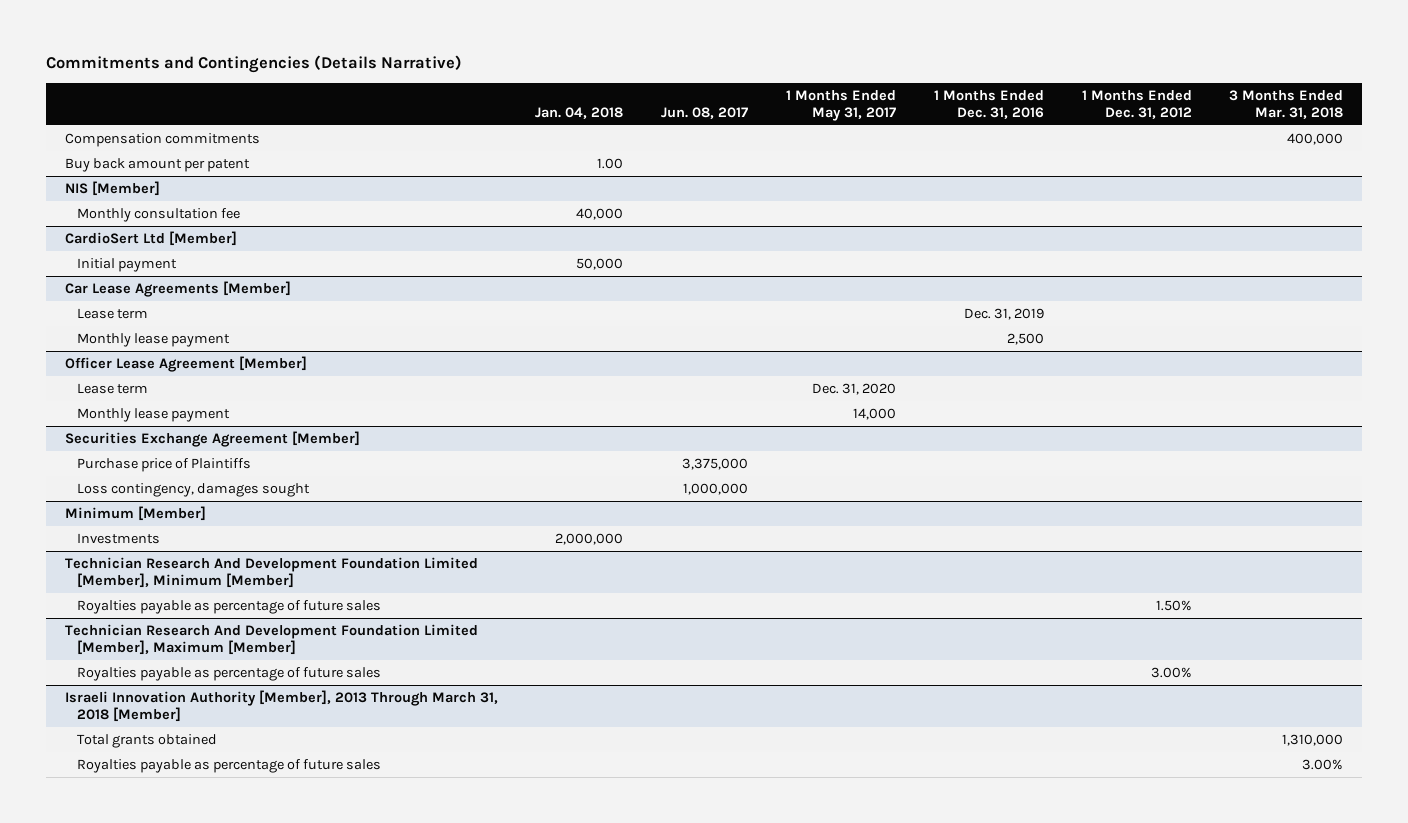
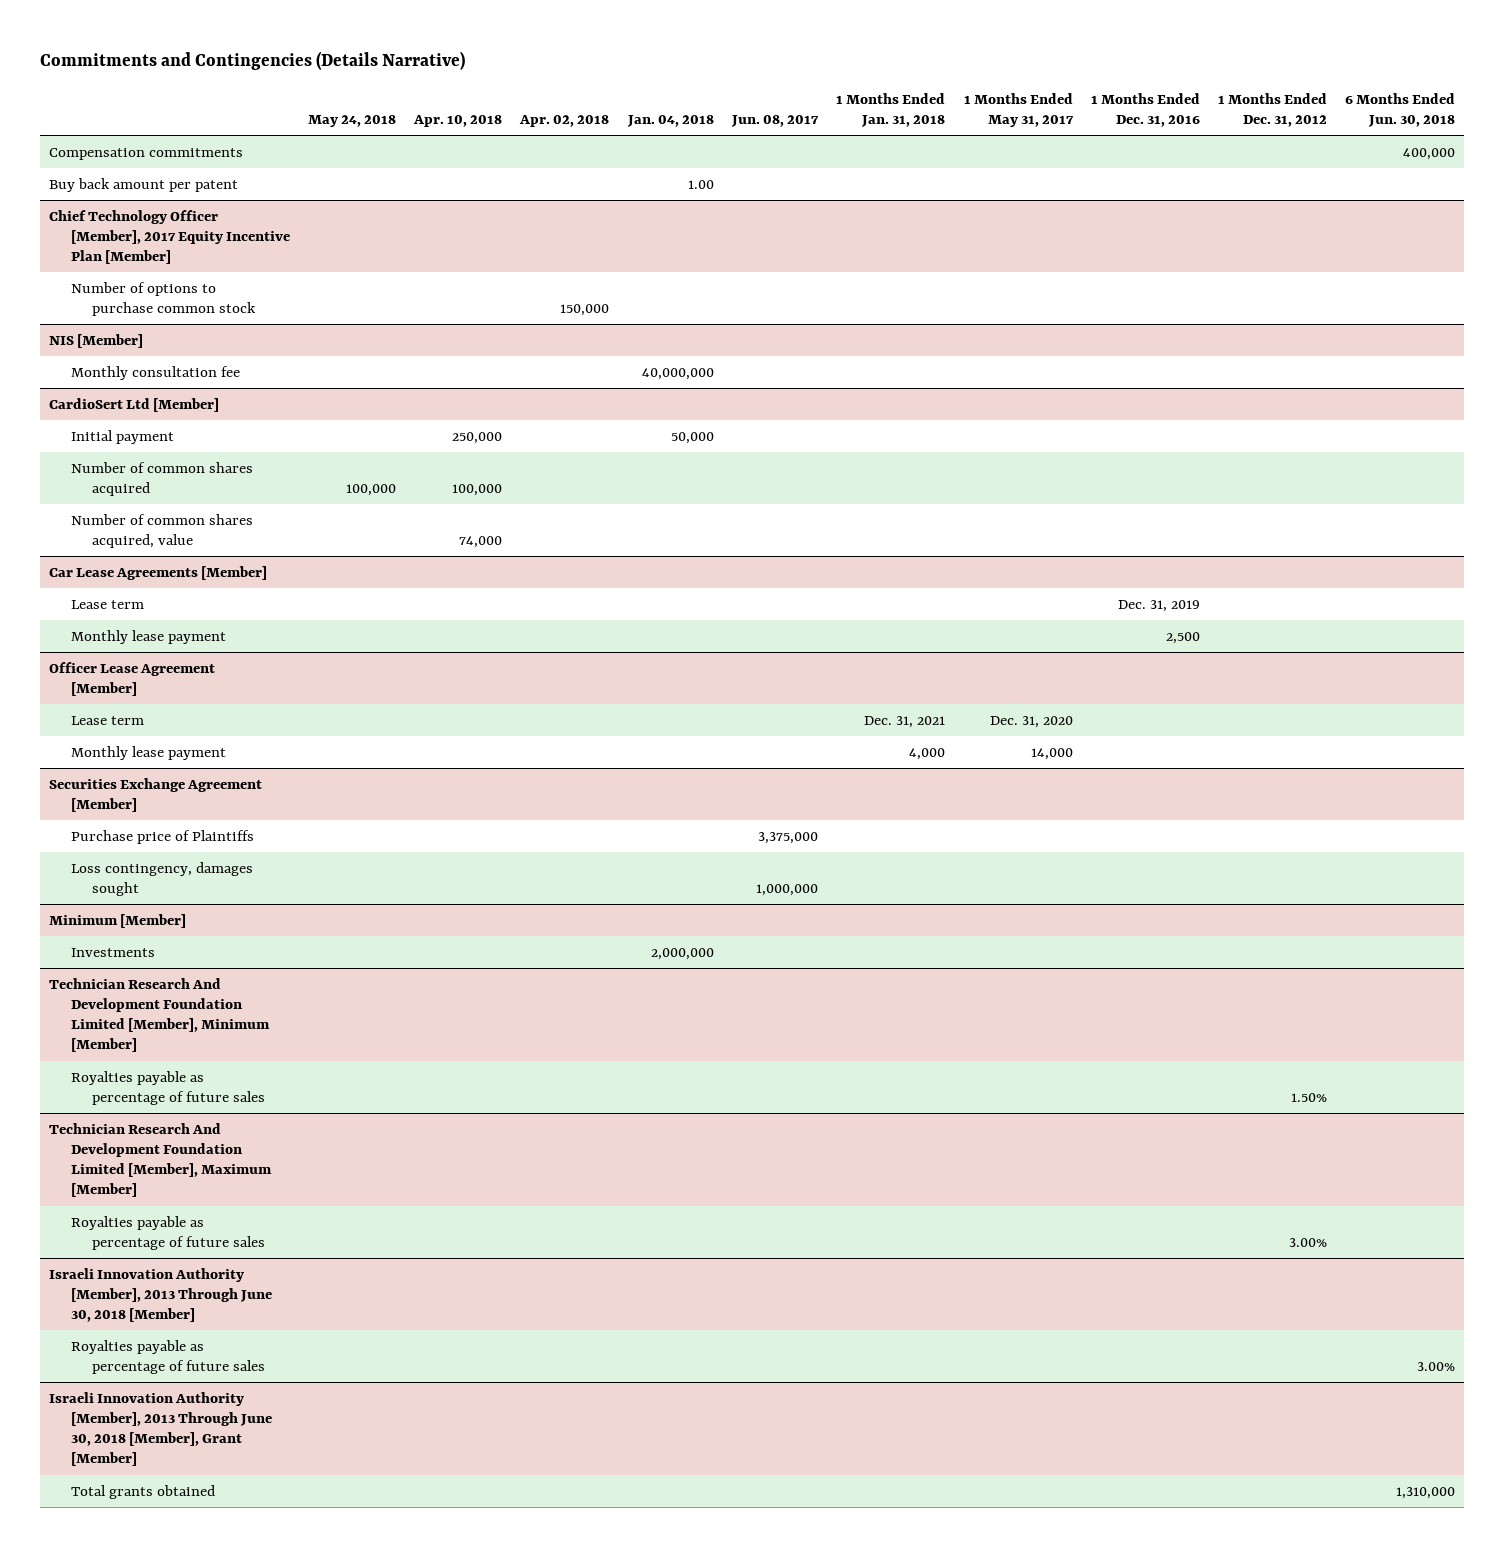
- | Jan. 04, 2018 | Jun. 08, 2017 | 1 Months Ended May 31, 2017 | 1 Months Ended Dec. 31, 2016 | 1 Months Ended Dec. 31, 2012 | 3 Months Ended Mar. 31, 2018
+ | May 24, 2018 | Apr. 10, 2018 | Apr. 02, 2018 | Jan. 04, 2018 | Jun. 08, 2017 | 1 Months Ended Jan. 31, 2018 | 1 Months Ended May 31, 2017 | 1 Months Ended Dec. 31, 2016 | 1 Months Ended Dec. 31, 2012 | 6 Months Ended Jun. 30, 2018
+ Chief Technology Officer [Member], 2017 Equity Incentive Plan [Member]
+ Number of options to purchase common stock | | | 150,000 | | | | | | |
@ NIS [Member]
- Monthly consultation fee | 40,000 | | | | |
+ Monthly consultation fee | | | | 40,000,000 | | | | | |
@ CardioSert Ltd [Member]
+ Number of common shares acquired | 100,000 | 100,000 | | | | | | | |
+ Number of common shares acquired, value | | 74,000 | | | | | | | |
- Israeli Innovation Authority [Member], 2013 Through March 31, 2018 [Member]
- Total grants obtained | | | | | | 1,310,000
+ Israeli Innovation Authority [Member], 2013 Through June 30, 2018 [Member]
+ Israeli Innovation Authority [Member], 2013 Through June 30, 2018 [Member], Grant [Member]
+ Total grants obtained | | | | | | | | | | 1,310,000

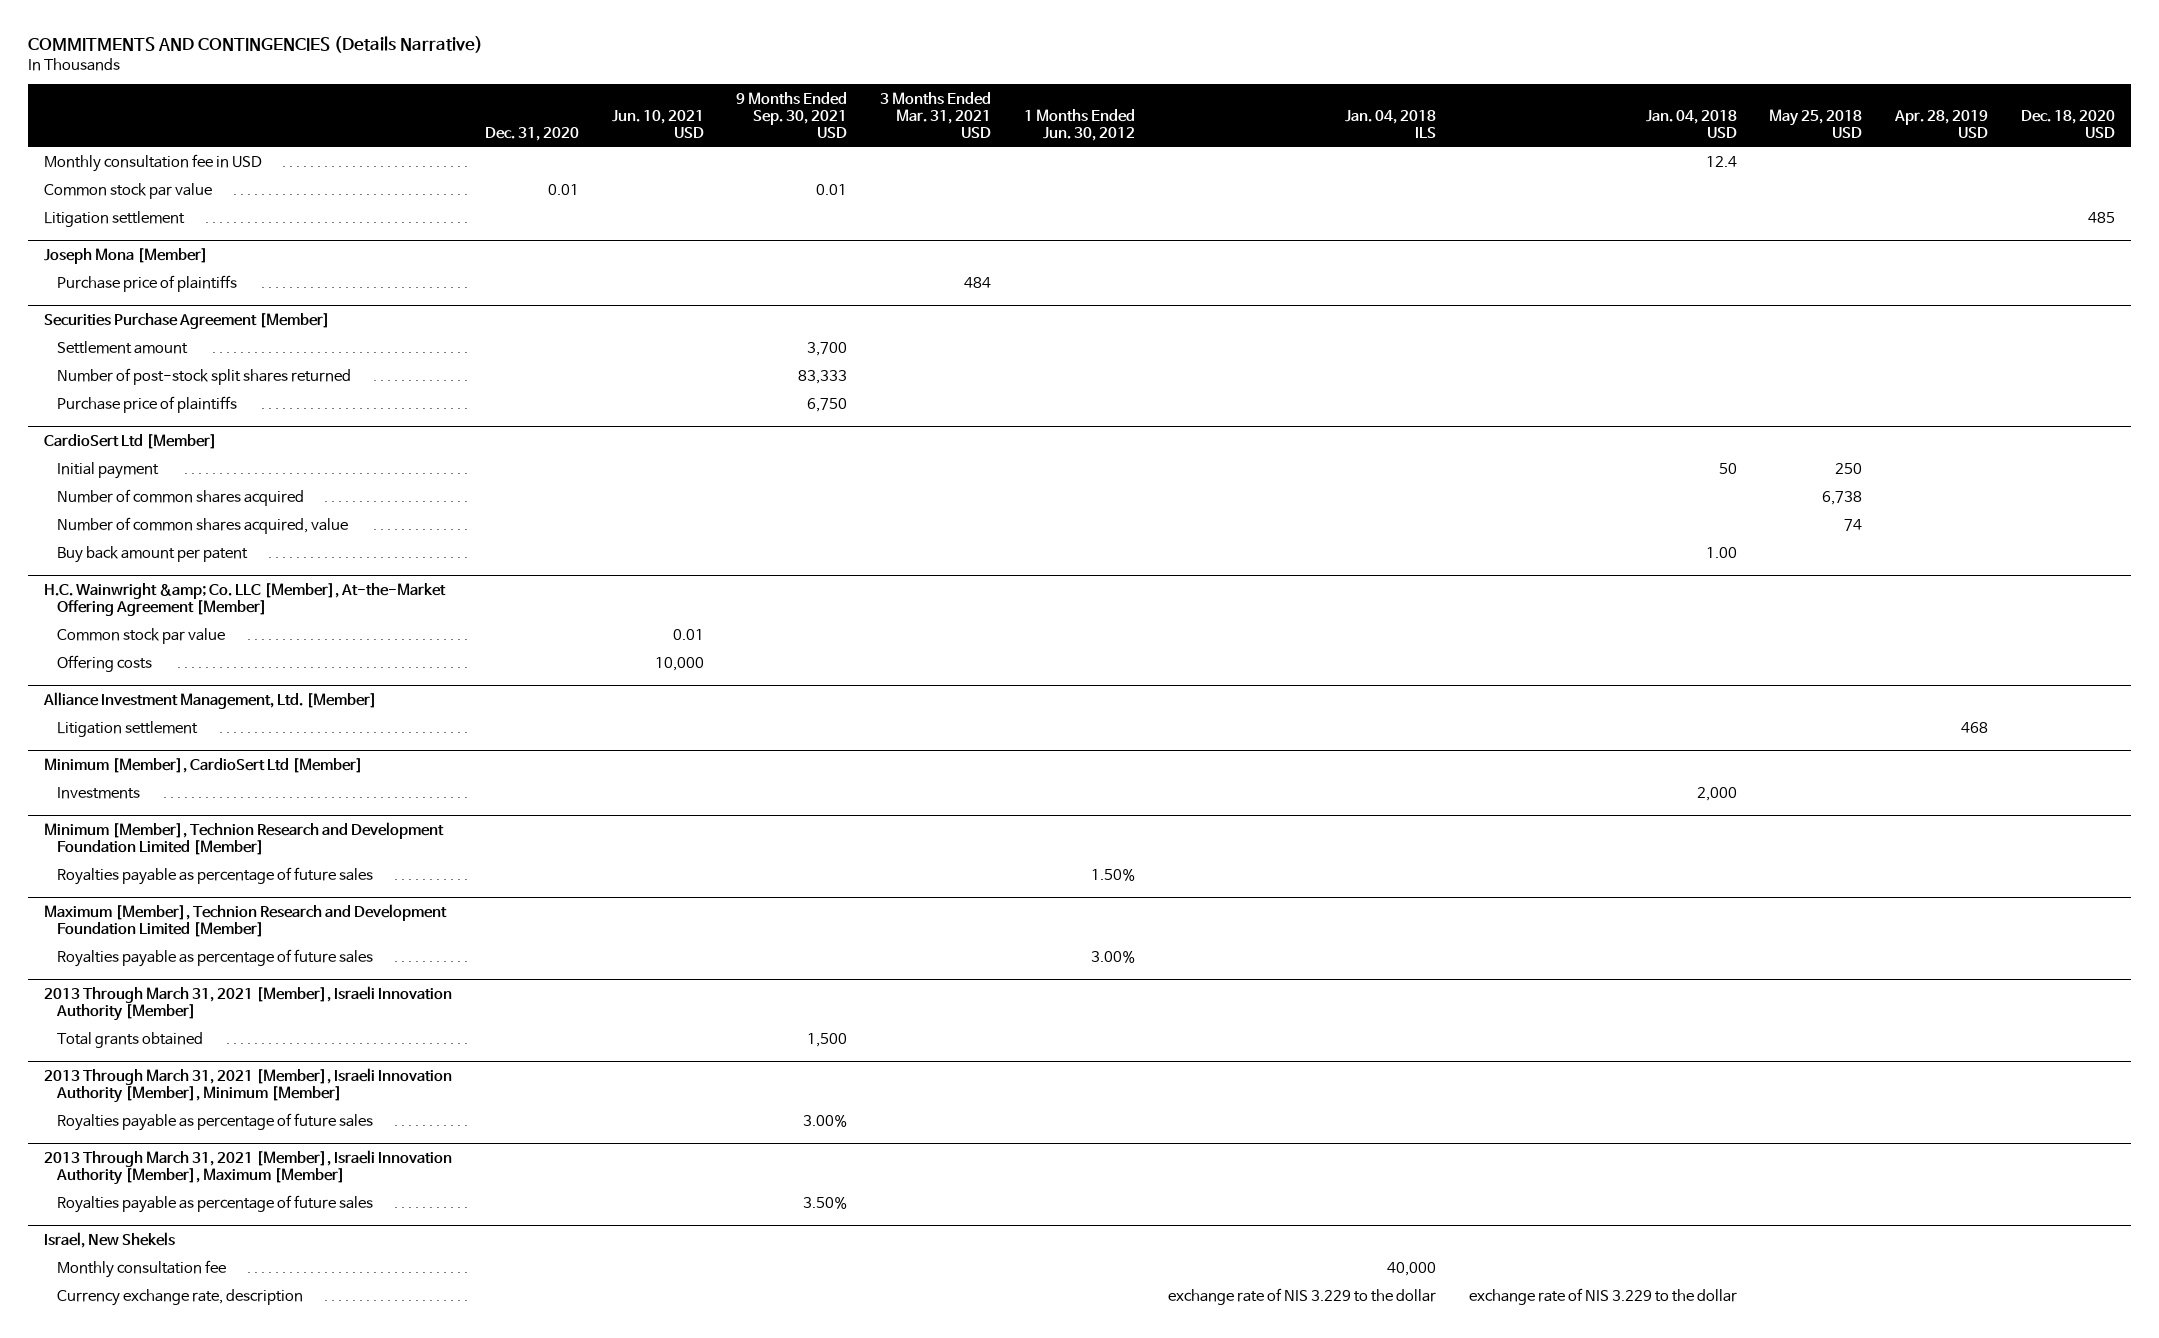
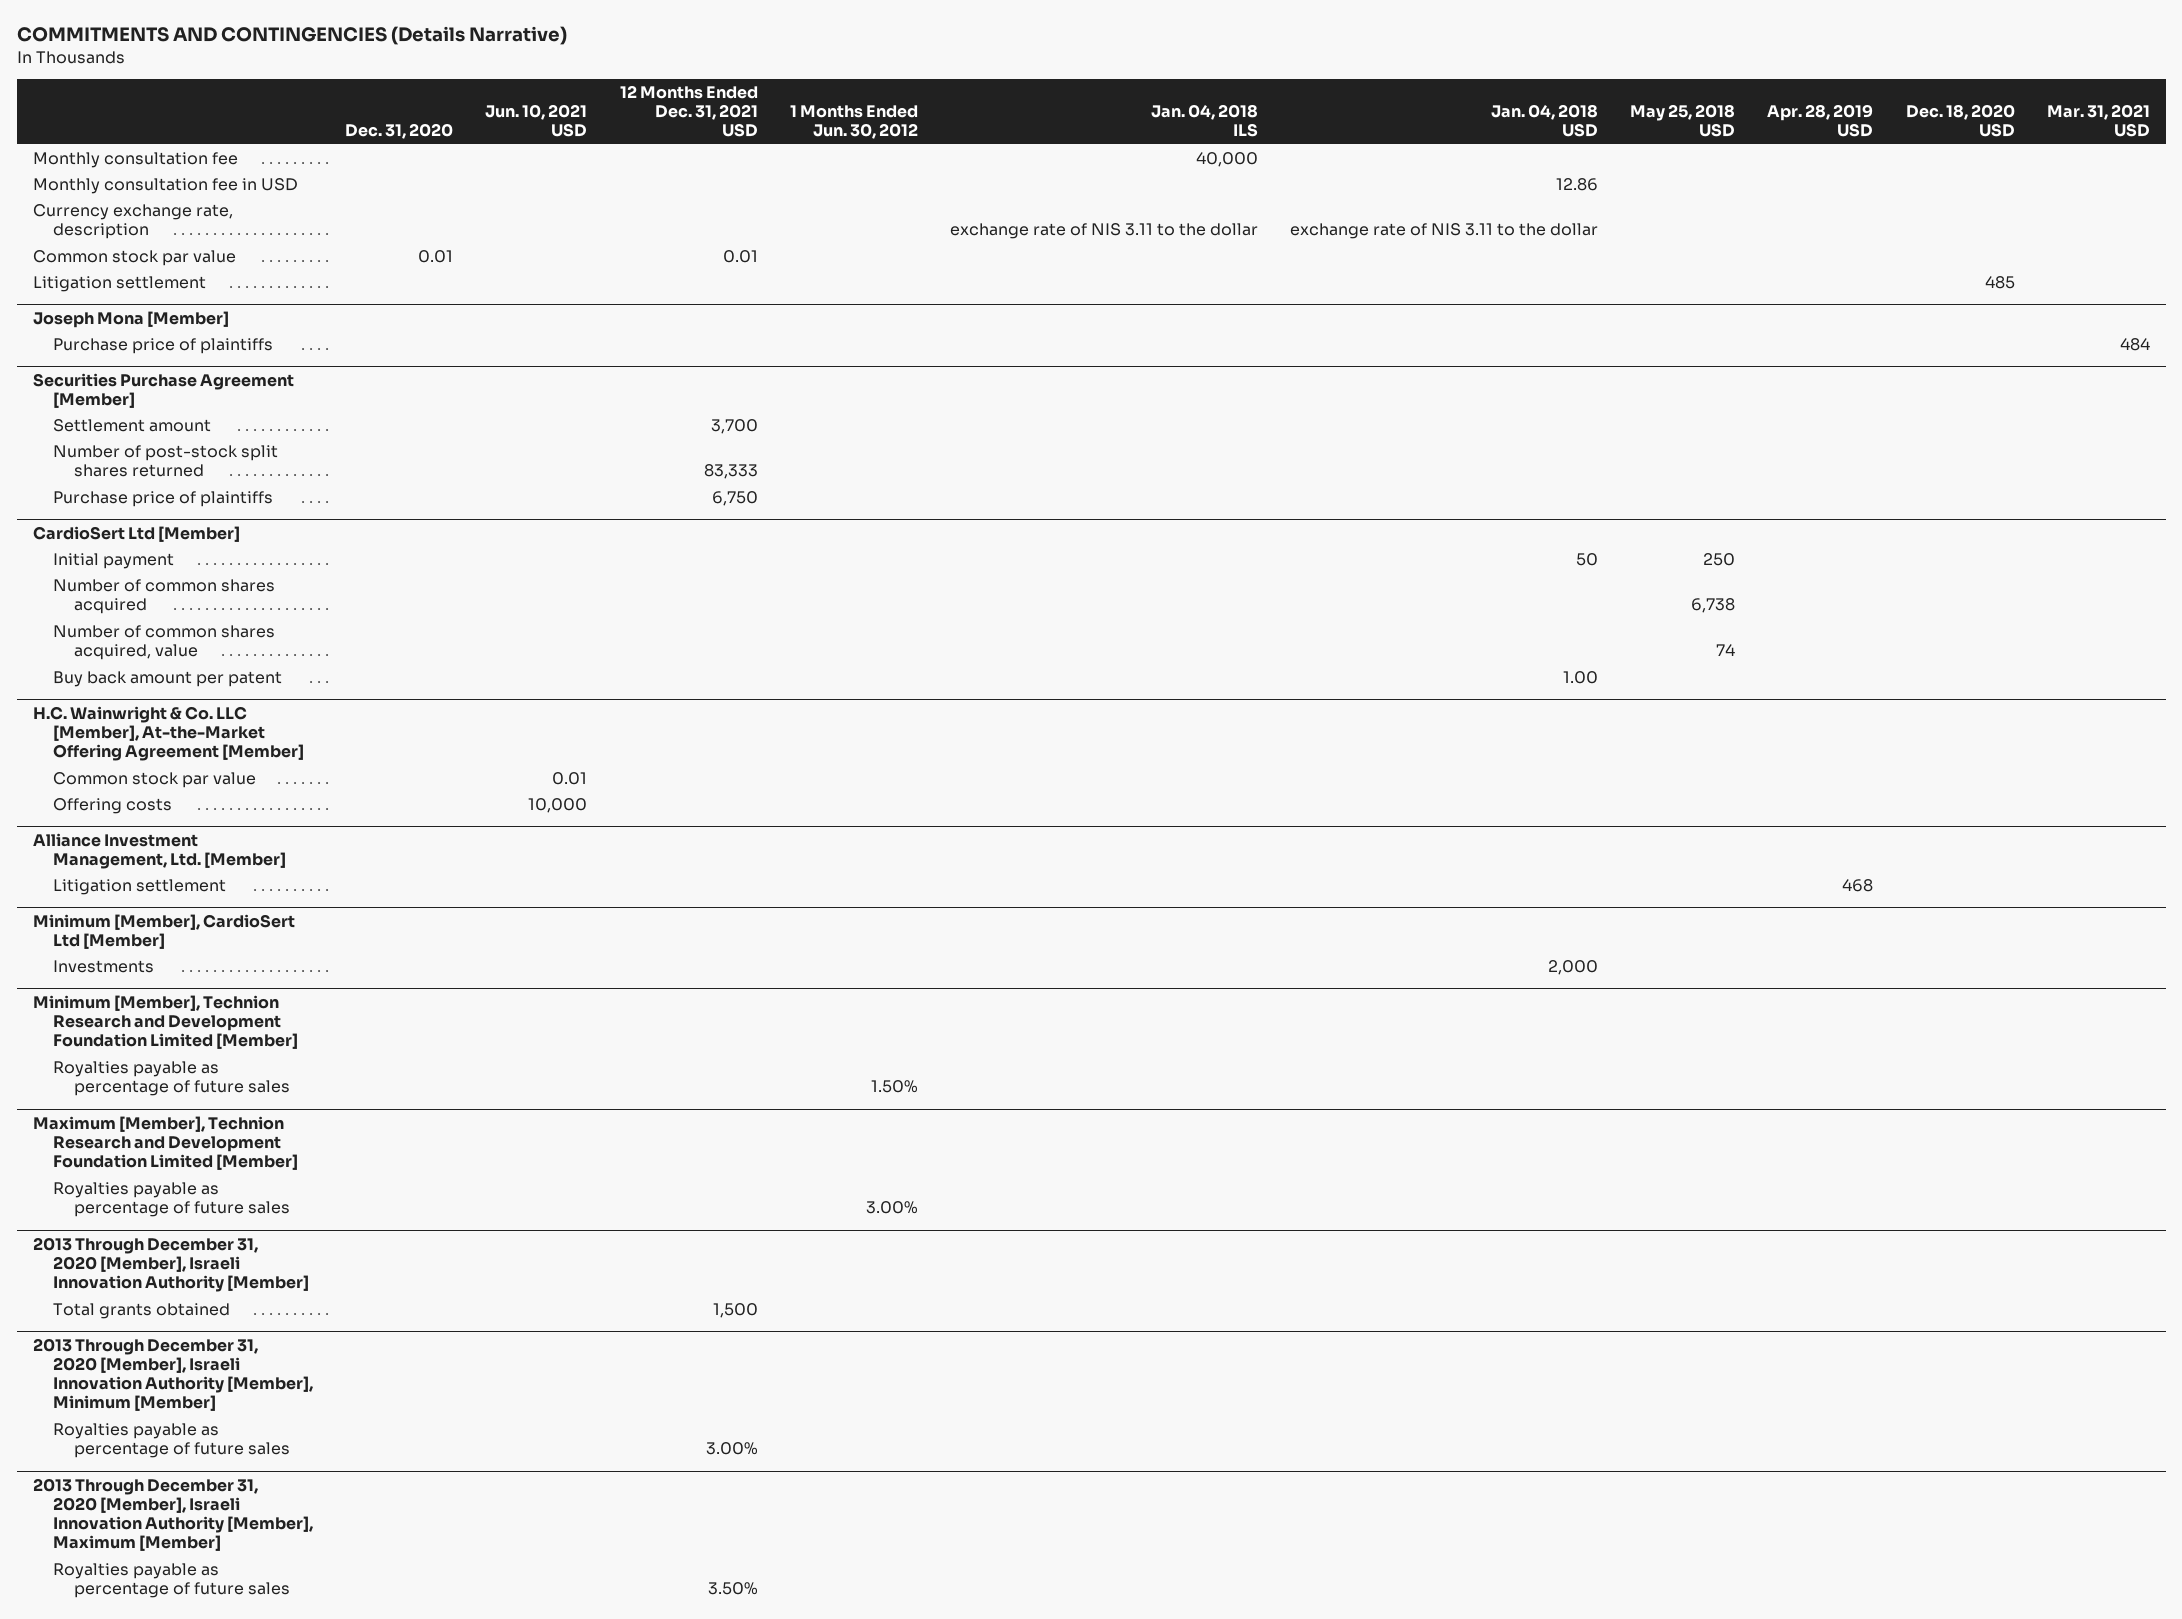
- | Dec. 31, 2020 | Jun. 10, 2021 USD | 9 Months Ended Sep. 30, 2021 USD | 3 Months Ended Mar. 31, 2021 USD | 1 Months Ended Jun. 30, 2012 | Jan. 04, 2018 ILS | Jan. 04, 2018 USD | May 25, 2018 USD | Apr. 28, 2019 USD | Dec. 18, 2020 USD
+ | Dec. 31, 2020 | Jun. 10, 2021 USD | 12 Months Ended Dec. 31, 2021 USD | 1 Months Ended Jun. 30, 2012 | Jan. 04, 2018 ILS | Jan. 04, 2018 USD | May 25, 2018 USD | Apr. 28, 2019 USD | Dec. 18, 2020 USD | Mar. 31, 2021 USD
- Monthly consultation fee in USD | | | | | | | 12.4 | | |
+ Monthly consultation fee | | | | | 40,000 | | | | |
+ Monthly consultation fee in USD | | | | | | 12.86 | | | |
+ Currency exchange rate, description | | | | | exchange rate of NIS 3.11 to the dollar | exchange rate of NIS 3.11 to the dollar | | | |
- H.C. Wainwright &amp; Co. LLC [Member], At-the-Market Offering Agreement [Member]
+ H.C. Wainwright & Co. LLC [Member], At-the-Market Offering Agreement [Member]
- 2013 Through March 31, 2021 [Member], Israeli Innovation Authority [Member]
+ 2013 Through December 31, 2020 [Member], Israeli Innovation Authority [Member]
- 2013 Through March 31, 2021 [Member], Israeli Innovation Authority [Member], Minimum [Member]
+ 2013 Through December 31, 2020 [Member], Israeli Innovation Authority [Member], Minimum [Member]
- 2013 Through March 31, 2021 [Member], Israeli Innovation Authority [Member], Maximum [Member]
+ 2013 Through December 31, 2020 [Member], Israeli Innovation Authority [Member], Maximum [Member]
- Israel, New Shekels
- Monthly consultation fee | | | | | | 40,000 | | | |
- Currency exchange rate, description | | | | | | exchange rate of NIS 3.229 to the dollar | exchange rate of NIS 3.229 to the dollar | | |

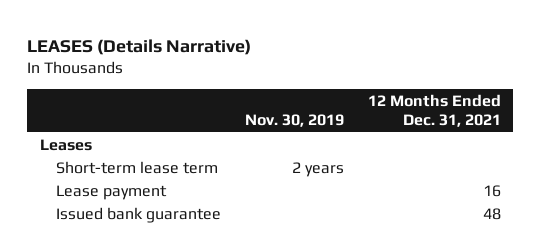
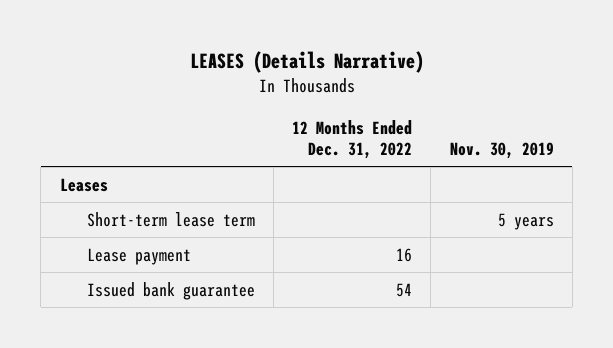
- | Nov. 30, 2019 | 12 Months Ended Dec. 31, 2021
+ | 12 Months Ended Dec. 31, 2022 | Nov. 30, 2019
- Short-term lease term | 2 years |
+ Short-term lease term | | 5 years

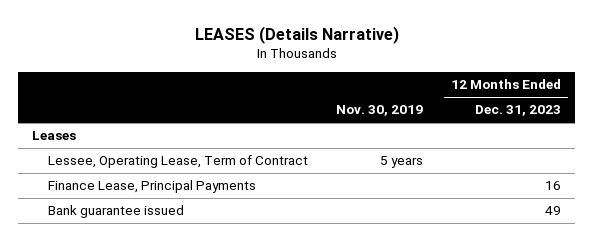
- | 12 Months Ended Dec. 31, 2022 | Nov. 30, 2019
+ | Nov. 30, 2019 | 12 Months Ended Dec. 31, 2023
- Short-term lease term | | 5 years
- Lease payment | 16 |
- Issued bank guarantee | 54 |
+ Lessee, Operating Lease, Term of Contract | 5 years |
+ Finance Lease, Principal Payments | | 16
+ Bank guarantee issued | | 49

